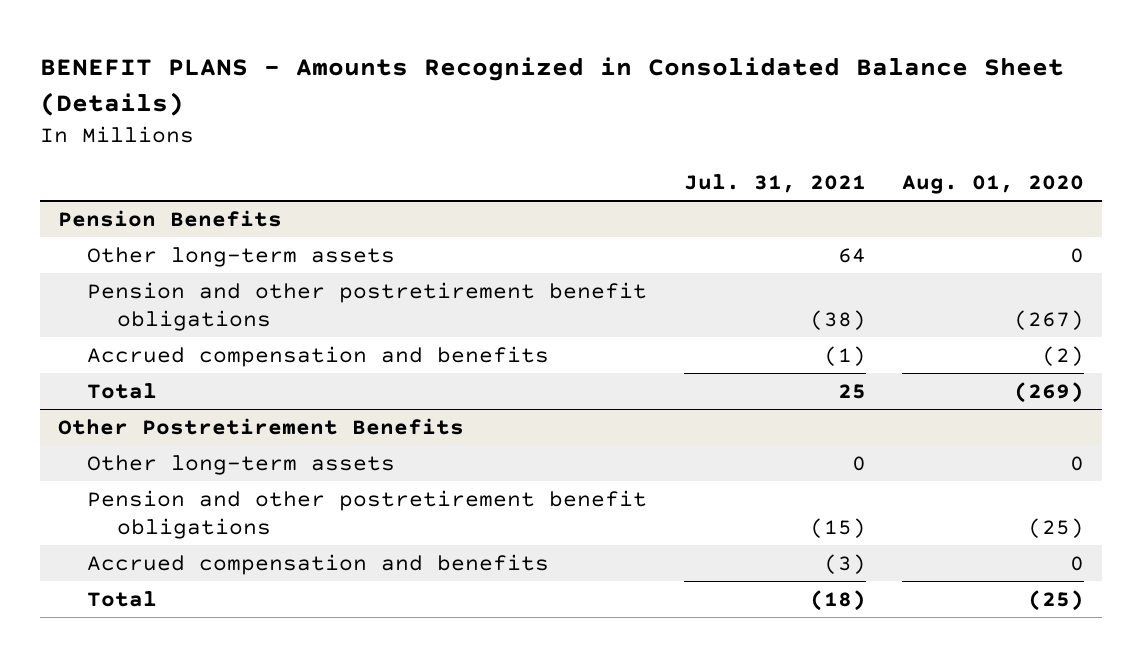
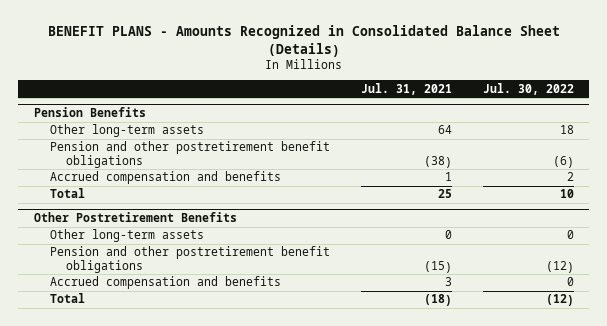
- | Jul. 31, 2021 | Aug. 01, 2020
+ | Jul. 31, 2021 | Jul. 30, 2022
@ Pension Benefits
- Accrued compensation and benefits | (1) | (2)
+ Accrued compensation and benefits | 1 | 2
@ Other Postretirement Benefits
- Accrued compensation and benefits | (3) | 0
+ Accrued compensation and benefits | 3 | 0

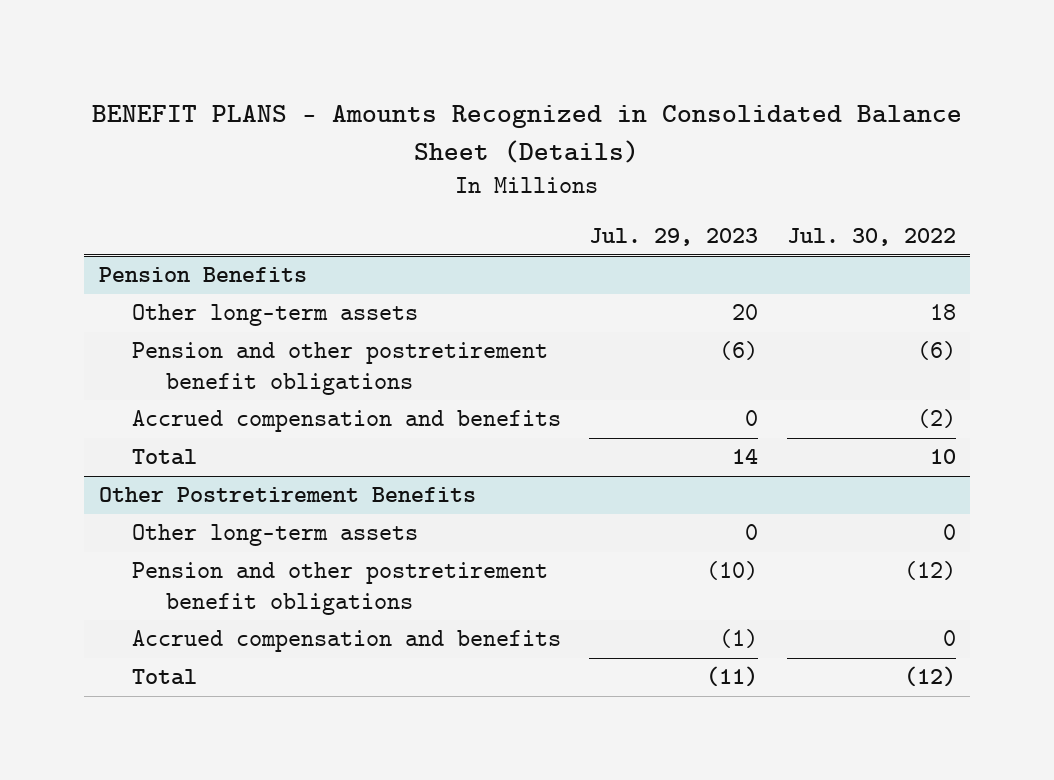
- | Jul. 31, 2021 | Jul. 30, 2022
+ | Jul. 29, 2023 | Jul. 30, 2022
@ Pension Benefits
- Accrued compensation and benefits | 1 | 2
+ Accrued compensation and benefits | 0 | (2)

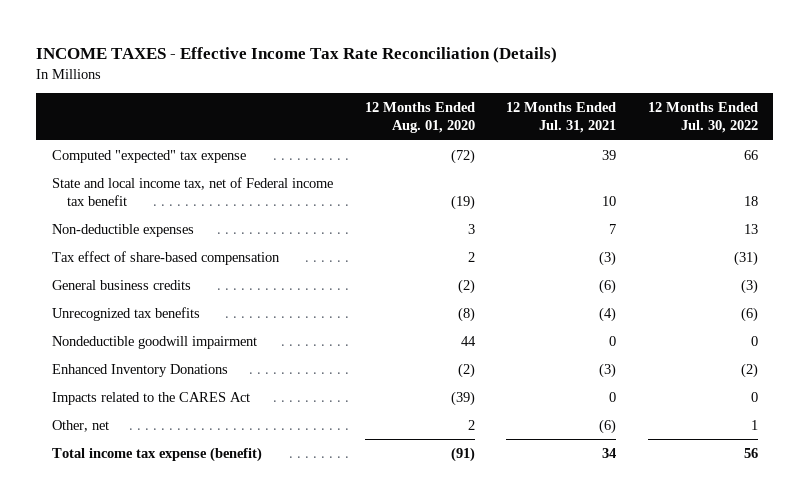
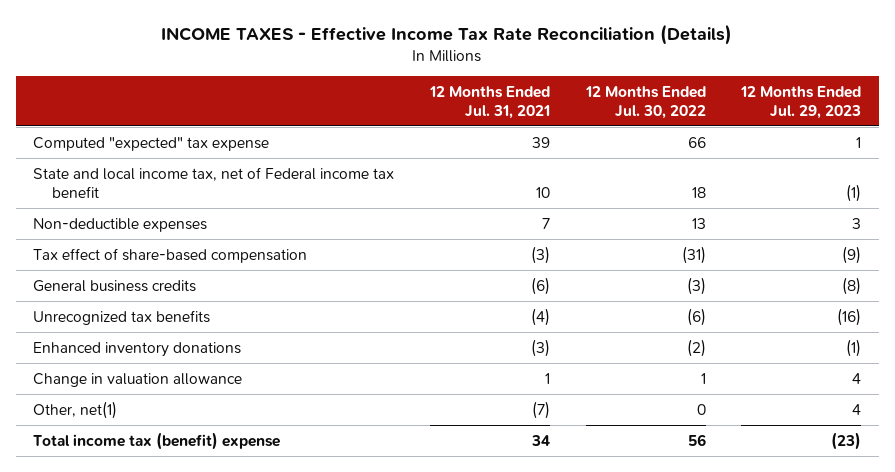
- | 12 Months Ended Aug. 01, 2020 | 12 Months Ended Jul. 31, 2021 | 12 Months Ended Jul. 30, 2022
+ | 12 Months Ended Jul. 31, 2021 | 12 Months Ended Jul. 30, 2022 | 12 Months Ended Jul. 29, 2023
- Nondeductible goodwill impairment | 44 | 0 | 0
- Enhanced Inventory Donations | (2) | (3) | (2)
- Impacts related to the CARES Act | (39) | 0 | 0
- Other, net | 2 | (6) | 1
- Total income tax expense (benefit) | (91) | 34 | 56
+ Enhanced inventory donations | (3) | (2) | (1)
+ Change in valuation allowance | 1 | 1 | 4
+ Other, net(1) | (7) | 0 | 4
+ Total income tax (benefit) expense | 34 | 56 | (23)

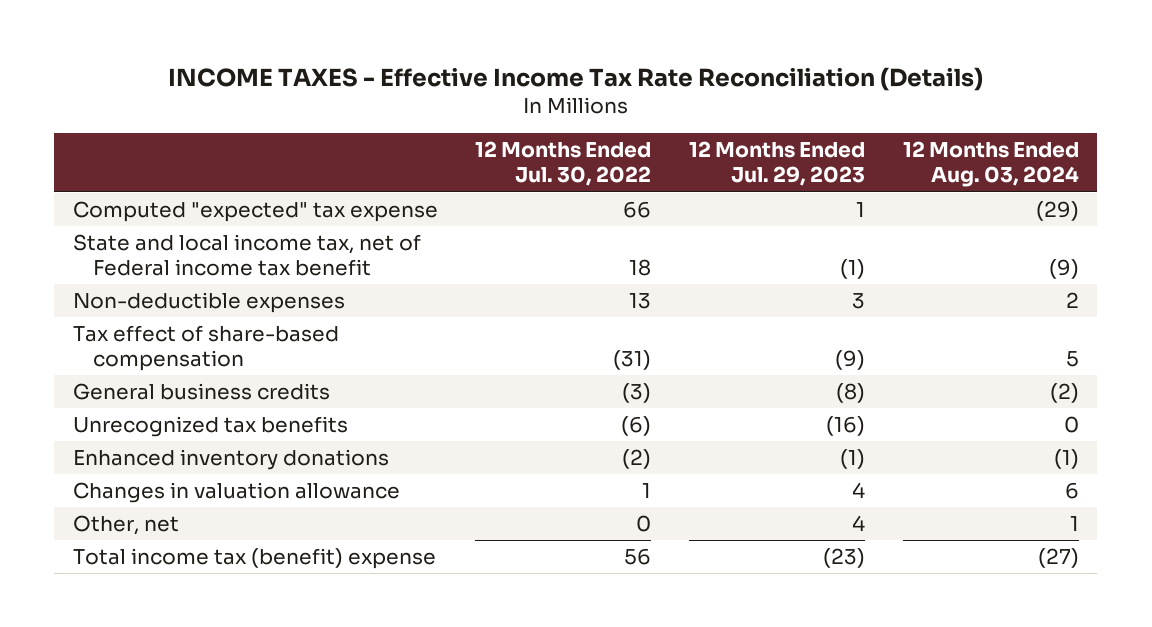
- | 12 Months Ended Jul. 31, 2021 | 12 Months Ended Jul. 30, 2022 | 12 Months Ended Jul. 29, 2023
+ | 12 Months Ended Jul. 30, 2022 | 12 Months Ended Jul. 29, 2023 | 12 Months Ended Aug. 03, 2024
- Change in valuation allowance | 1 | 1 | 4
- Other, net(1) | (7) | 0 | 4
+ Changes in valuation allowance | 1 | 4 | 6
+ Other, net | 0 | 4 | 1

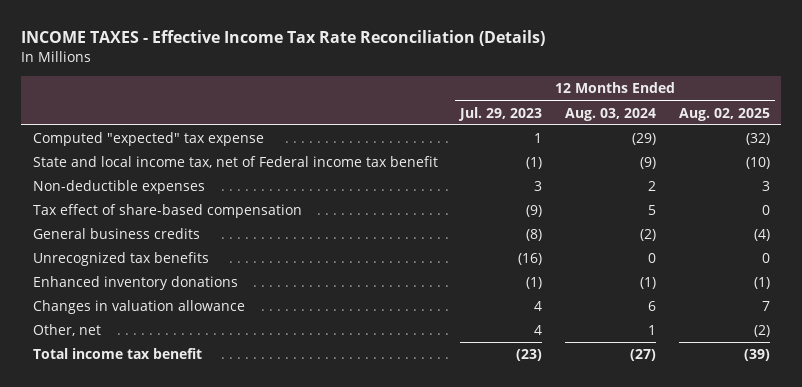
- | 12 Months Ended Jul. 30, 2022 | 12 Months Ended Jul. 29, 2023 | 12 Months Ended Aug. 03, 2024
+ | 12 Months Ended Jul. 29, 2023 | 12 Months Ended Aug. 03, 2024 | 12 Months Ended Aug. 02, 2025
- Total income tax (benefit) expense | 56 | (23) | (27)
+ Total income tax benefit | (23) | (27) | (39)

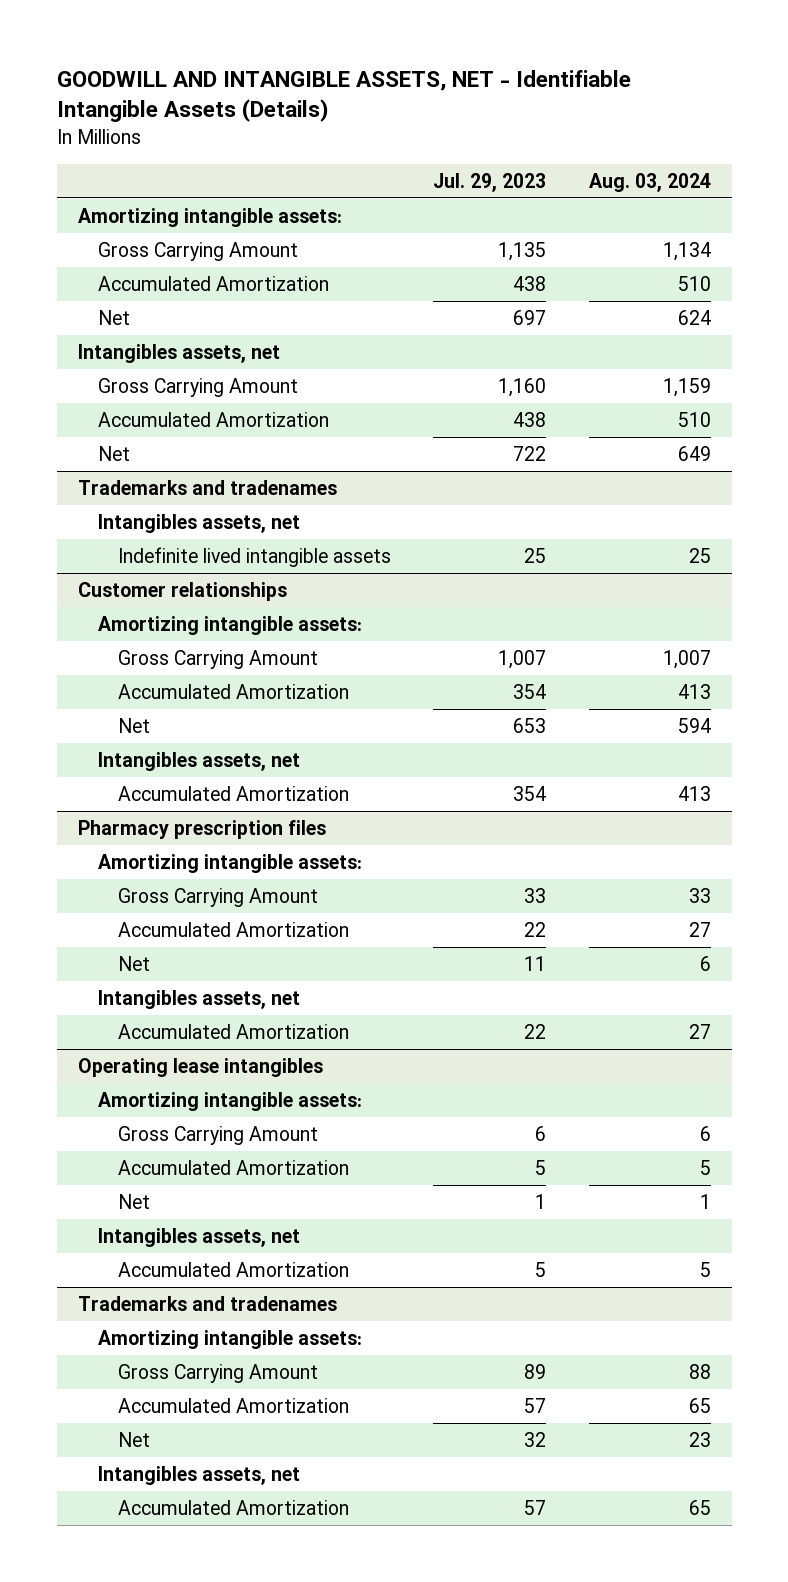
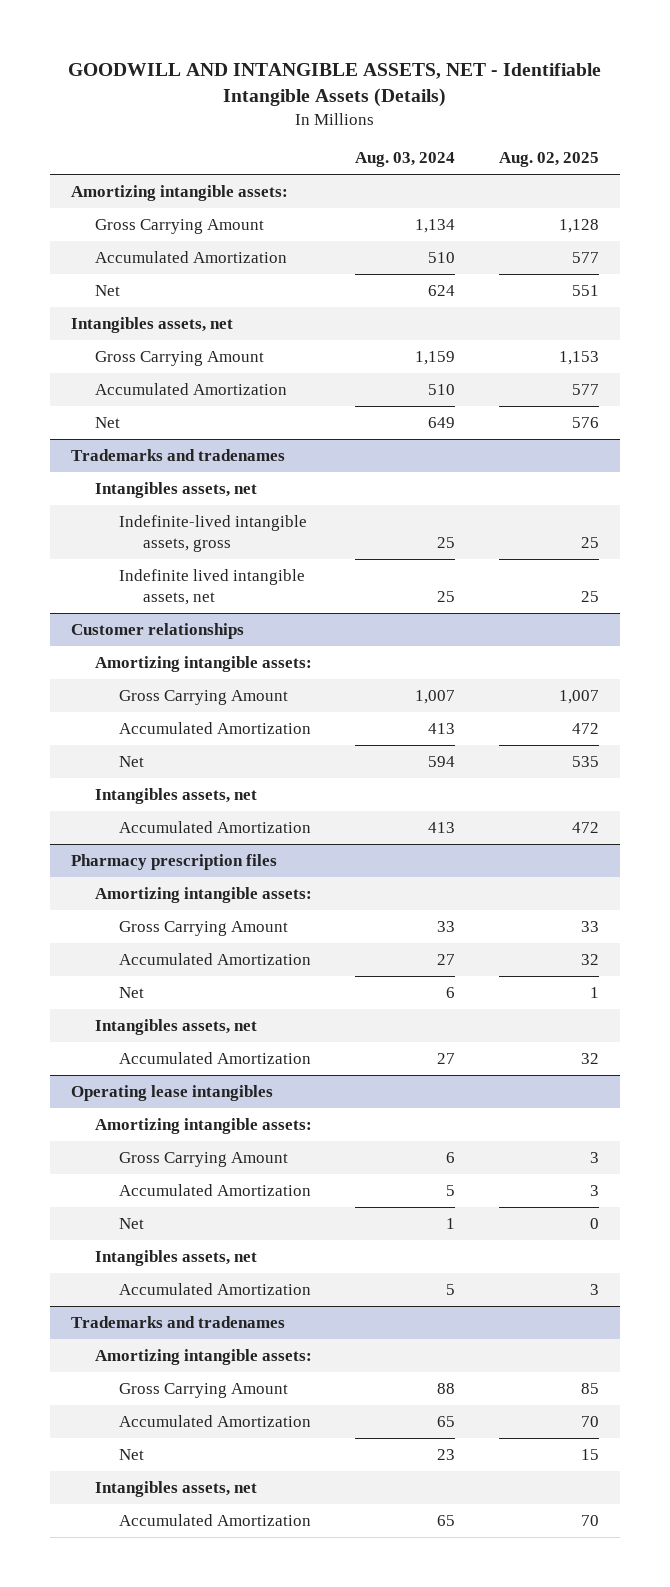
- | Jul. 29, 2023 | Aug. 03, 2024
+ | Aug. 03, 2024 | Aug. 02, 2025
@ Trademarks and tradenames
- Indefinite lived intangible assets | 25 | 25
+ Indefinite-lived intangible assets, gross | 25 | 25
+ Indefinite lived intangible assets, net | 25 | 25

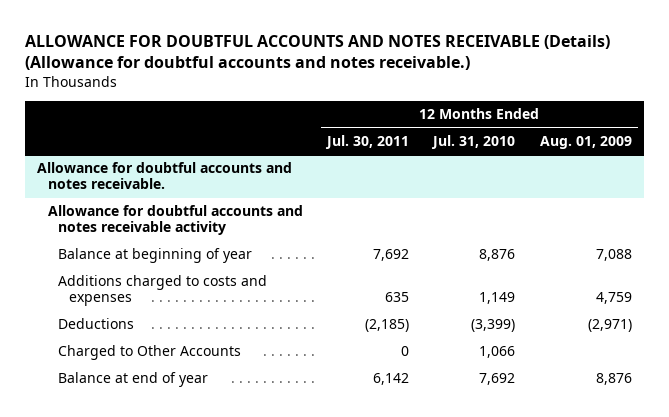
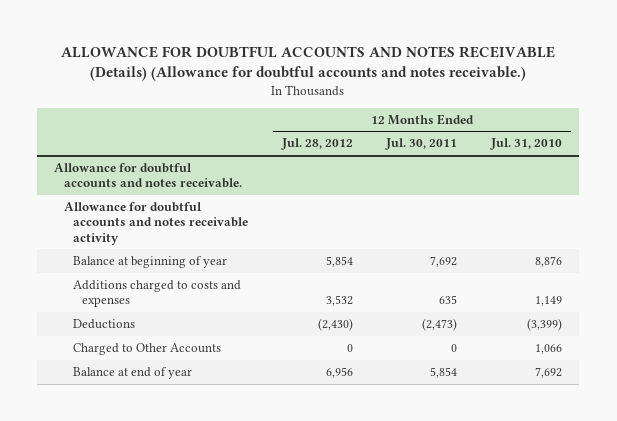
- | 12 Months Ended Jul. 30, 2011 | 12 Months Ended Jul. 31, 2010 | 12 Months Ended Aug. 01, 2009
+ | 12 Months Ended Jul. 28, 2012 | 12 Months Ended Jul. 30, 2011 | 12 Months Ended Jul. 31, 2010
@ Allowance for doubtful accounts and notes receivable.
- Deductions | (2,185) | (3,399) | (2,971)
+ Deductions | (2,430) | (2,473) | (3,399)
- Balance at end of year | 6,142 | 7,692 | 8,876
+ Balance at end of year | 6,956 | 5,854 | 7,692

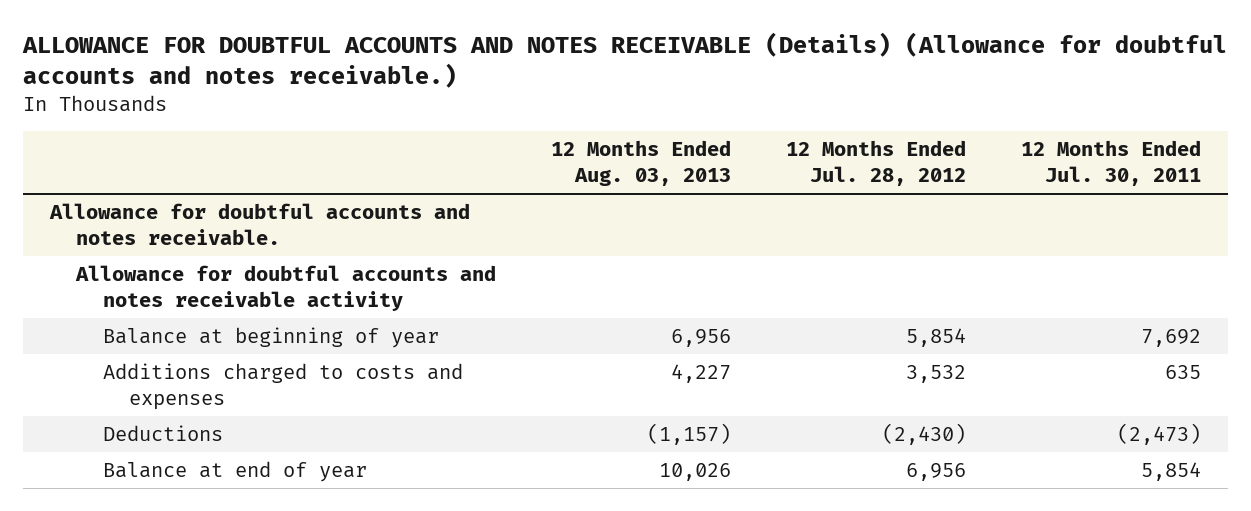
- | 12 Months Ended Jul. 28, 2012 | 12 Months Ended Jul. 30, 2011 | 12 Months Ended Jul. 31, 2010
+ | 12 Months Ended Aug. 03, 2013 | 12 Months Ended Jul. 28, 2012 | 12 Months Ended Jul. 30, 2011
@ Allowance for doubtful accounts and notes receivable.
- Charged to Other Accounts | 0 | 0 | 1,066

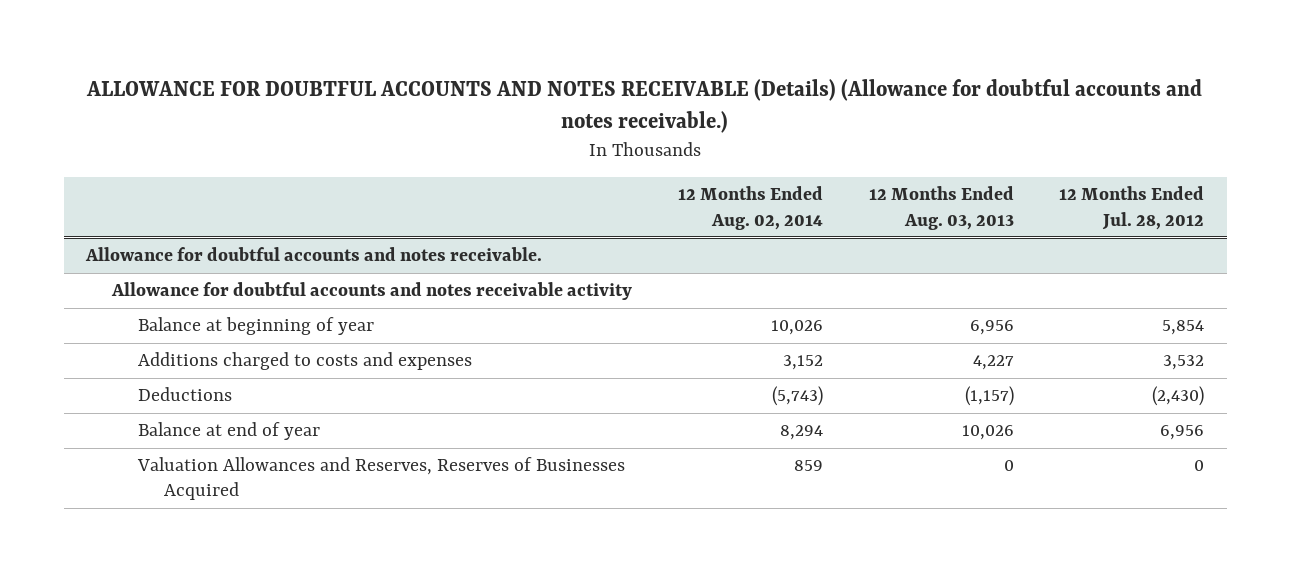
- | 12 Months Ended Aug. 03, 2013 | 12 Months Ended Jul. 28, 2012 | 12 Months Ended Jul. 30, 2011
+ | 12 Months Ended Aug. 02, 2014 | 12 Months Ended Aug. 03, 2013 | 12 Months Ended Jul. 28, 2012
@ Allowance for doubtful accounts and notes receivable.
+ Valuation Allowances and Reserves, Reserves of Businesses Acquired | 859 | 0 | 0

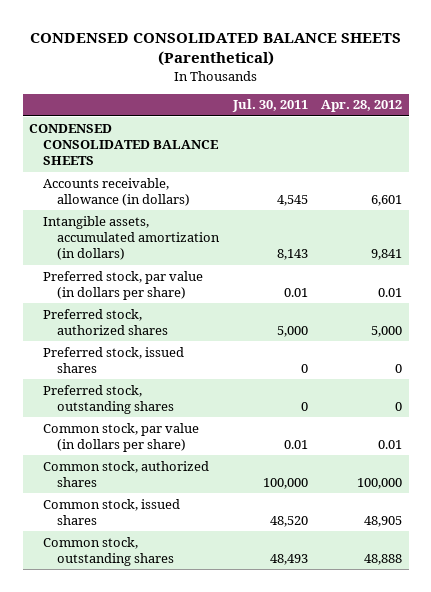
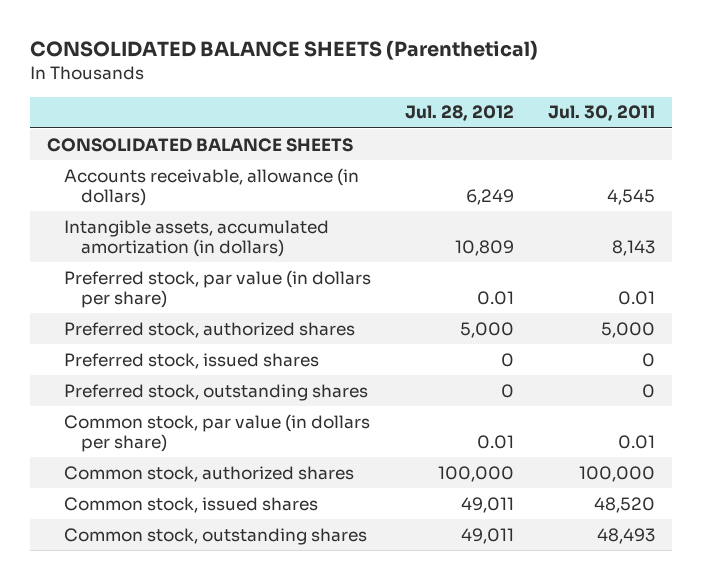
- CONDENSED CONSOLIDATED BALANCE SHEETS (Parenthetical)
+ CONSOLIDATED BALANCE SHEETS (Parenthetical)
- | Jul. 30, 2011 | Apr. 28, 2012
+ | Jul. 28, 2012 | Jul. 30, 2011
- CONDENSED CONSOLIDATED BALANCE SHEETS
+ CONSOLIDATED BALANCE SHEETS

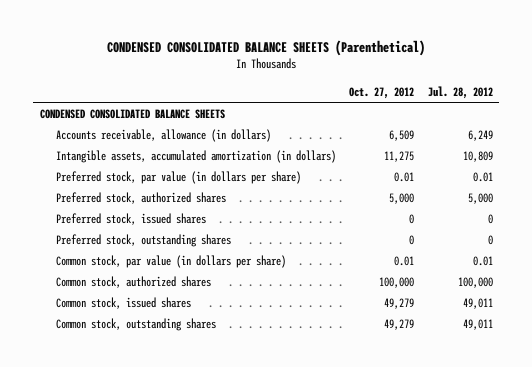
- CONSOLIDATED BALANCE SHEETS (Parenthetical)
+ CONDENSED CONSOLIDATED BALANCE SHEETS (Parenthetical)
- | Jul. 28, 2012 | Jul. 30, 2011
+ | Oct. 27, 2012 | Jul. 28, 2012
- CONSOLIDATED BALANCE SHEETS
+ CONDENSED CONSOLIDATED BALANCE SHEETS

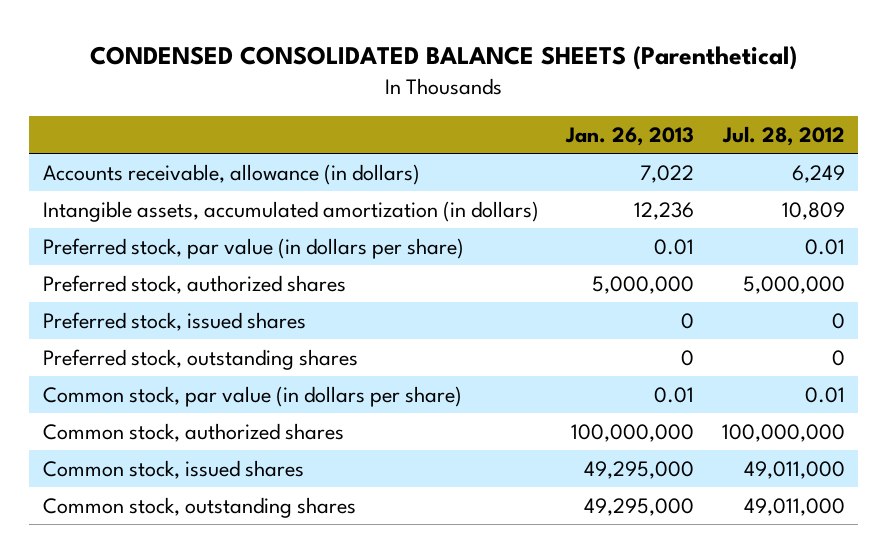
- | Oct. 27, 2012 | Jul. 28, 2012
+ | Jan. 26, 2013 | Jul. 28, 2012
- CONDENSED CONSOLIDATED BALANCE SHEETS
- Preferred stock, authorized shares | 5,000 | 5,000
+ Preferred stock, authorized shares | 5,000,000 | 5,000,000
- Common stock, authorized shares | 100,000 | 100,000
- Common stock, issued shares | 49,279 | 49,011
- Common stock, outstanding shares | 49,279 | 49,011
+ Common stock, authorized shares | 100,000,000 | 100,000,000
+ Common stock, issued shares | 49,295,000 | 49,011,000
+ Common stock, outstanding shares | 49,295,000 | 49,011,000

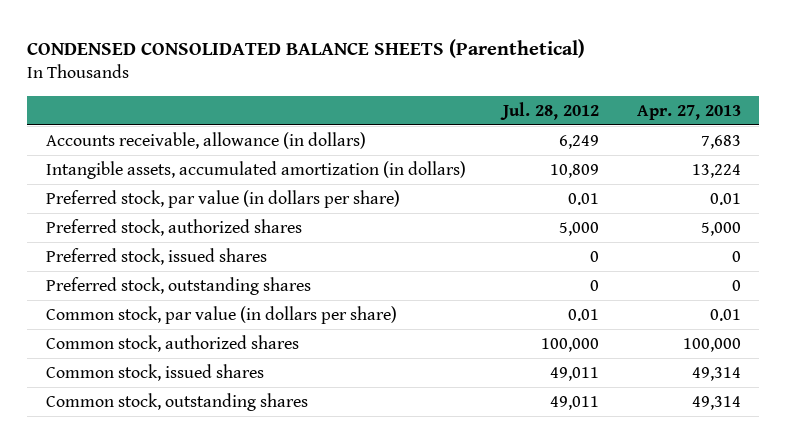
- | Jan. 26, 2013 | Jul. 28, 2012
+ | Jul. 28, 2012 | Apr. 27, 2013
- Preferred stock, authorized shares | 5,000,000 | 5,000,000
+ Preferred stock, authorized shares | 5,000 | 5,000
- Common stock, authorized shares | 100,000,000 | 100,000,000
- Common stock, issued shares | 49,295,000 | 49,011,000
- Common stock, outstanding shares | 49,295,000 | 49,011,000
+ Common stock, authorized shares | 100,000 | 100,000
+ Common stock, issued shares | 49,011 | 49,314
+ Common stock, outstanding shares | 49,011 | 49,314

